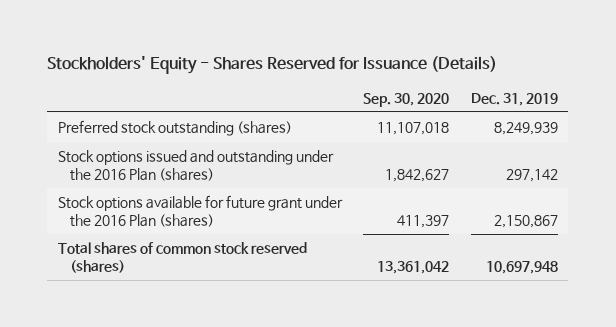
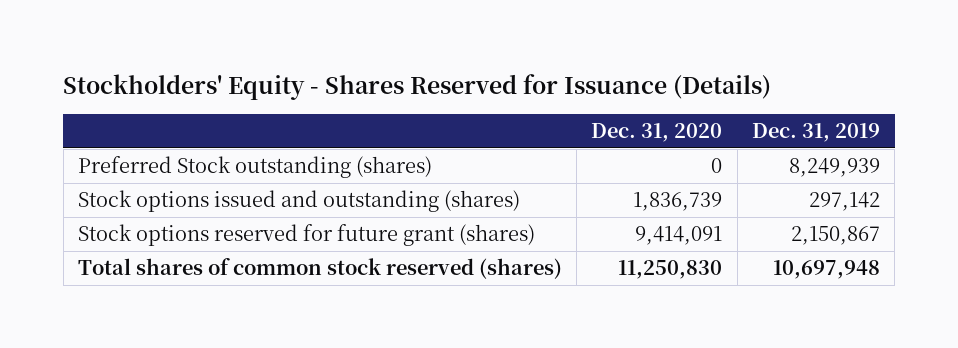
- | Sep. 30, 2020 | Dec. 31, 2019
+ | Dec. 31, 2020 | Dec. 31, 2019
- Preferred stock outstanding (shares) | 11,107,018 | 8,249,939
- Stock options issued and outstanding under the 2016 Plan (shares) | 1,842,627 | 297,142
- Stock options available for future grant under the 2016 Plan (shares) | 411,397 | 2,150,867
+ Preferred Stock outstanding (shares) | 0 | 8,249,939
+ Stock options issued and outstanding (shares) | 1,836,739 | 297,142
+ Stock options reserved for future grant (shares) | 9,414,091 | 2,150,867

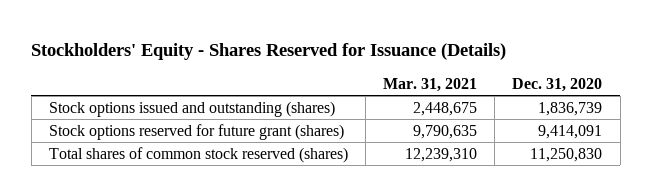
- | Dec. 31, 2020 | Dec. 31, 2019
+ | Mar. 31, 2021 | Dec. 31, 2020
- Preferred Stock outstanding (shares) | 0 | 8,249,939

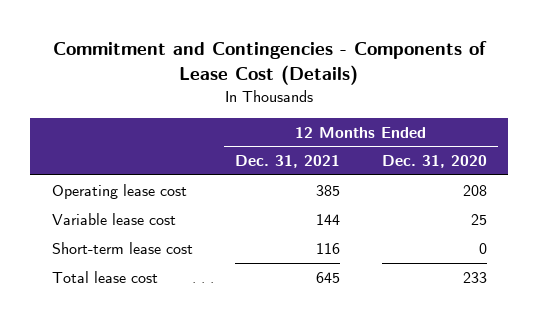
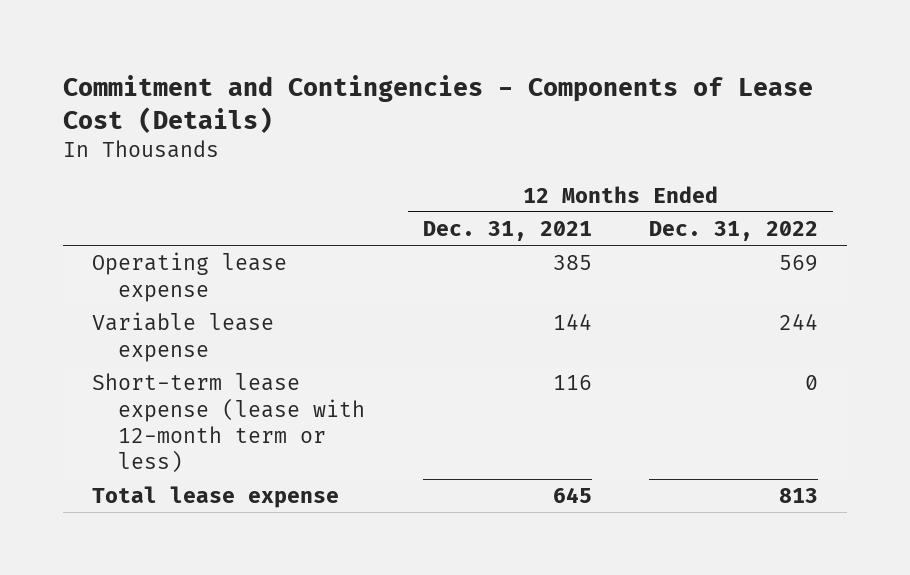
- | 12 Months Ended Dec. 31, 2021 | 12 Months Ended Dec. 31, 2020
+ | 12 Months Ended Dec. 31, 2021 | 12 Months Ended Dec. 31, 2022
- Operating lease cost | 385 | 208
- Variable lease cost | 144 | 25
- Short-term lease cost | 116 | 0
- Total lease cost | 645 | 233
+ Operating lease expense | 385 | 569
+ Variable lease expense | 144 | 244
+ Short-term lease expense (lease with 12-month term or less) | 116 | 0
+ Total lease expense | 645 | 813

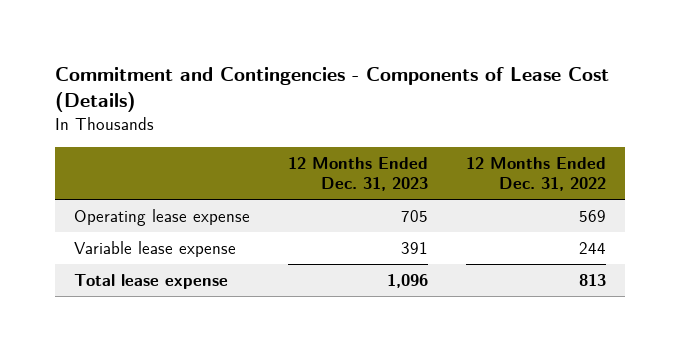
- | 12 Months Ended Dec. 31, 2021 | 12 Months Ended Dec. 31, 2022
+ | 12 Months Ended Dec. 31, 2023 | 12 Months Ended Dec. 31, 2022
- Short-term lease expense (lease with 12-month term or less) | 116 | 0

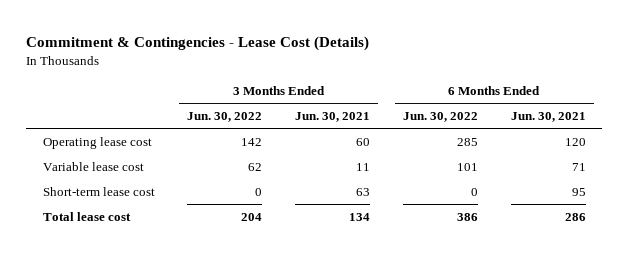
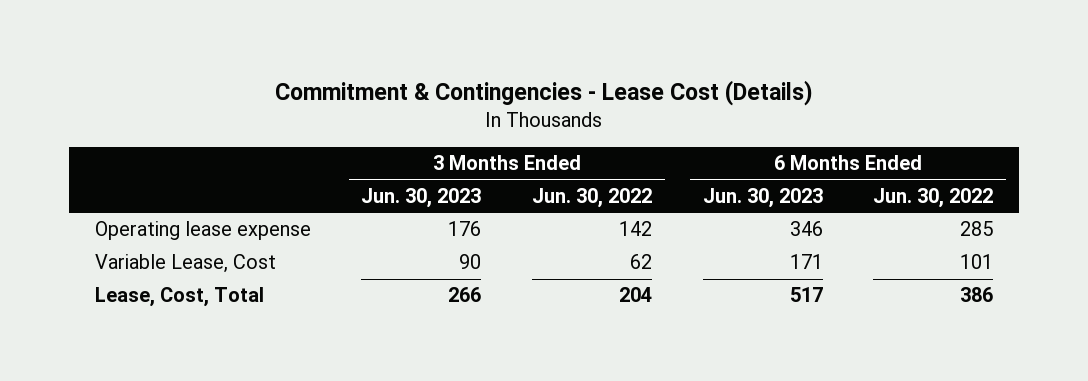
- | 3 Months Ended Jun. 30, 2022 | 3 Months Ended Jun. 30, 2021 | 6 Months Ended Jun. 30, 2022 | 6 Months Ended Jun. 30, 2021
+ | 3 Months Ended Jun. 30, 2023 | 3 Months Ended Jun. 30, 2022 | 6 Months Ended Jun. 30, 2023 | 6 Months Ended Jun. 30, 2022
- Operating lease cost | 142 | 60 | 285 | 120
- Variable lease cost | 62 | 11 | 101 | 71
- Short-term lease cost | 0 | 63 | 0 | 95
- Total lease cost | 204 | 134 | 386 | 286
+ Operating lease expense | 176 | 142 | 346 | 285
+ Variable Lease, Cost | 90 | 62 | 171 | 101
+ Lease, Cost, Total | 266 | 204 | 517 | 386

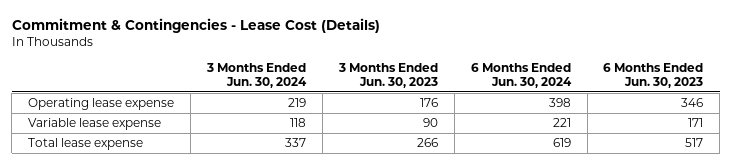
- | 3 Months Ended Jun. 30, 2023 | 3 Months Ended Jun. 30, 2022 | 6 Months Ended Jun. 30, 2023 | 6 Months Ended Jun. 30, 2022
+ | 3 Months Ended Jun. 30, 2024 | 3 Months Ended Jun. 30, 2023 | 6 Months Ended Jun. 30, 2024 | 6 Months Ended Jun. 30, 2023
- Variable Lease, Cost | 90 | 62 | 171 | 101
- Lease, Cost, Total | 266 | 204 | 517 | 386
+ Variable lease expense | 118 | 90 | 221 | 171
+ Total lease expense | 337 | 266 | 619 | 517

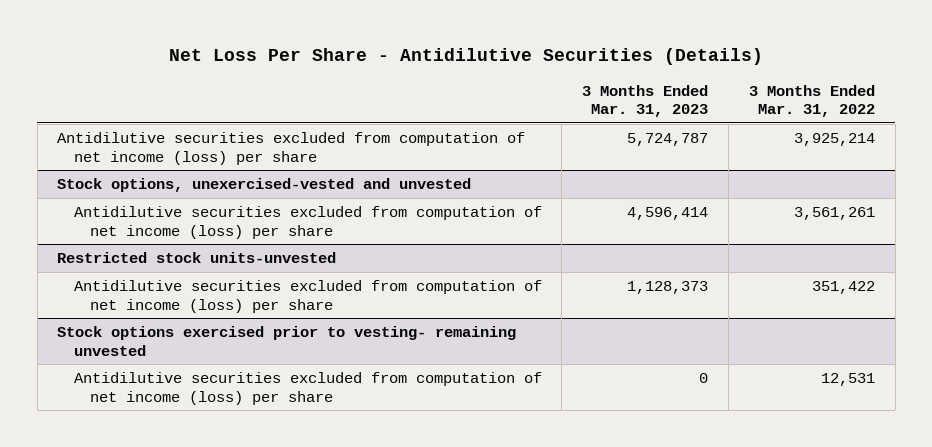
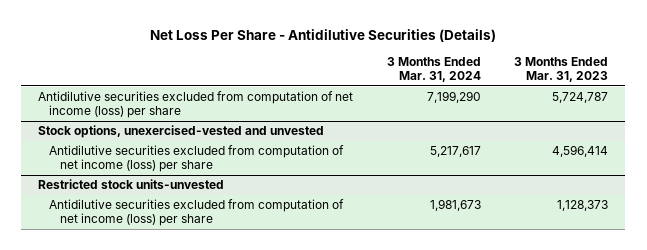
- | 3 Months Ended Mar. 31, 2023 | 3 Months Ended Mar. 31, 2022
+ | 3 Months Ended Mar. 31, 2024 | 3 Months Ended Mar. 31, 2023
- Stock options exercised prior to vesting- remaining unvested
- Antidilutive securities excluded from computation of net income (loss) per share | 0 | 12,531

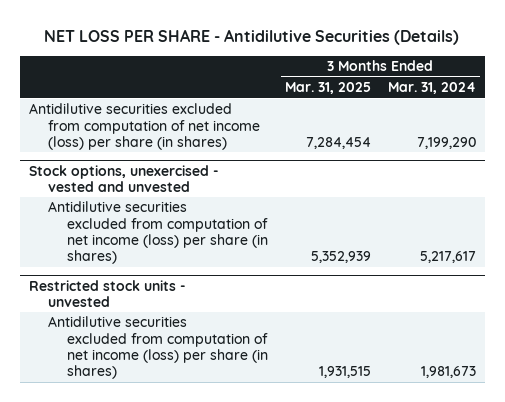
- Net Loss Per Share - Antidilutive Securities (Details)
+ NET LOSS PER SHARE - Antidilutive Securities (Details)
- | 3 Months Ended Mar. 31, 2024 | 3 Months Ended Mar. 31, 2023
+ | 3 Months Ended Mar. 31, 2025 | 3 Months Ended Mar. 31, 2024
- Antidilutive securities excluded from computation of net income (loss) per share | 7,199,290 | 5,724,787
- Stock options, unexercised-vested and unvested
- Antidilutive securities excluded from computation of net income (loss) per share | 5,217,617 | 4,596,414
- Restricted stock units-unvested
- Antidilutive securities excluded from computation of net income (loss) per share | 1,981,673 | 1,128,373
+ Antidilutive securities excluded from computation of net income (loss) per share (in shares) | 7,284,454 | 7,199,290
+ Stock options, unexercised - vested and unvested
+ Antidilutive securities excluded from computation of net income (loss) per share (in shares) | 5,352,939 | 5,217,617
+ Restricted stock units - unvested
+ Antidilutive securities excluded from computation of net income (loss) per share (in shares) | 1,931,515 | 1,981,673

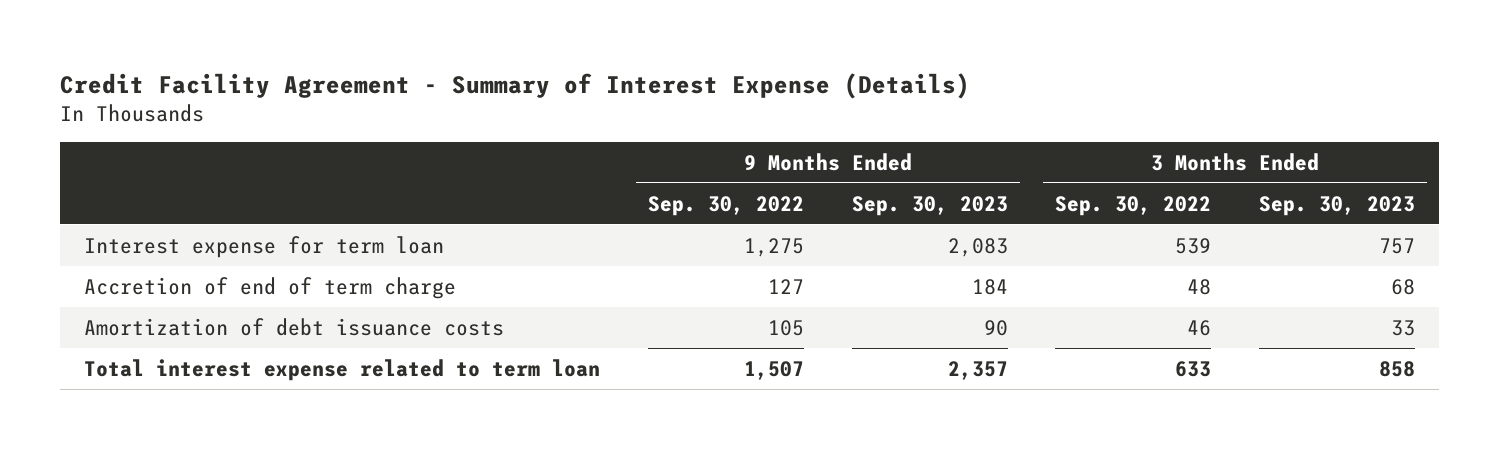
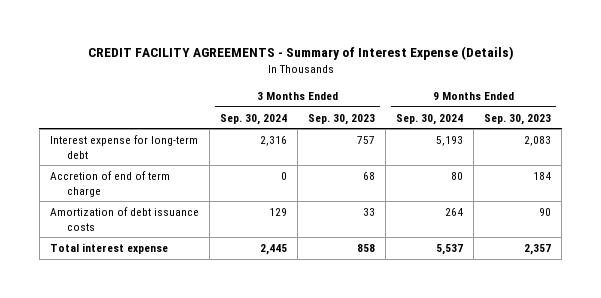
- Credit Facility Agreement - Summary of Interest Expense (Details)
+ CREDIT FACILITY AGREEMENTS - Summary of Interest Expense (Details)
- | 9 Months Ended Sep. 30, 2022 | 9 Months Ended Sep. 30, 2023 | 3 Months Ended Sep. 30, 2022 | 3 Months Ended Sep. 30, 2023
+ | 3 Months Ended Sep. 30, 2024 | 3 Months Ended Sep. 30, 2023 | 9 Months Ended Sep. 30, 2024 | 9 Months Ended Sep. 30, 2023
- Interest expense for term loan | 1,275 | 2,083 | 539 | 757
+ Interest expense for long-term debt | 2,316 | 757 | 5,193 | 2,083
- Total interest expense related to term loan | 1,507 | 2,357 | 633 | 858
+ Total interest expense | 2,445 | 858 | 5,537 | 2,357

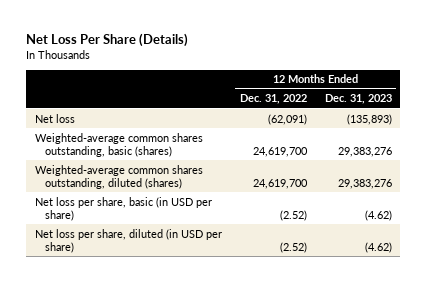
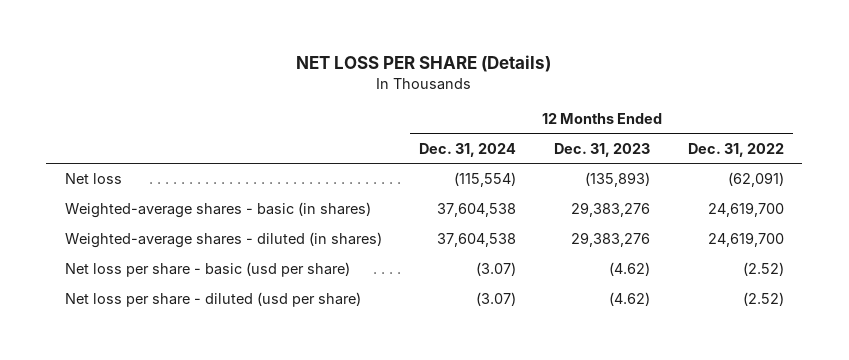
- Net Loss Per Share (Details)
+ NET LOSS PER SHARE (Details)
- | 12 Months Ended Dec. 31, 2022 | 12 Months Ended Dec. 31, 2023
+ | 12 Months Ended Dec. 31, 2024 | 12 Months Ended Dec. 31, 2023 | 12 Months Ended Dec. 31, 2022
- Weighted-average common shares outstanding, basic (shares) | 24,619,700 | 29,383,276
- Weighted-average common shares outstanding, diluted (shares) | 24,619,700 | 29,383,276
- Net loss per share, basic (in USD per share) | (2.52) | (4.62)
- Net loss per share, diluted (in USD per share) | (2.52) | (4.62)
+ Weighted-average shares - basic (in shares) | 37,604,538 | 29,383,276 | 24,619,700
+ Weighted-average shares - diluted (in shares) | 37,604,538 | 29,383,276 | 24,619,700
+ Net loss per share - basic (usd per share) | (3.07) | (4.62) | (2.52)
+ Net loss per share - diluted (usd per share) | (3.07) | (4.62) | (2.52)

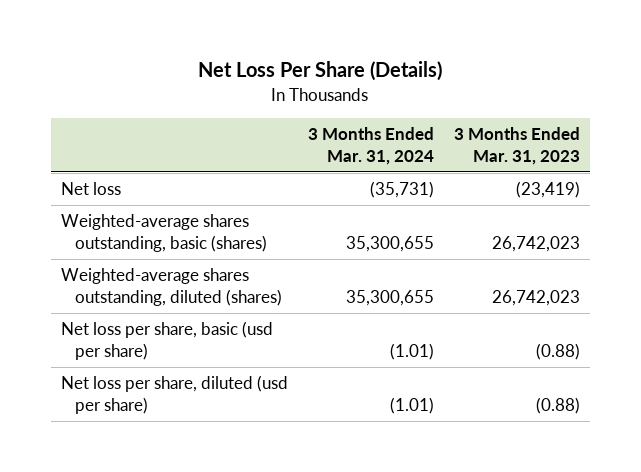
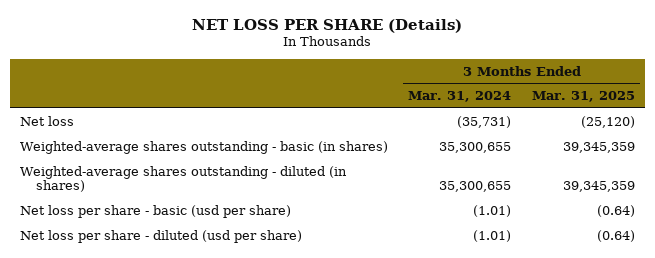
- Net Loss Per Share (Details)
+ NET LOSS PER SHARE (Details)
- | 3 Months Ended Mar. 31, 2024 | 3 Months Ended Mar. 31, 2023
+ | 3 Months Ended Mar. 31, 2024 | 3 Months Ended Mar. 31, 2025
- Weighted-average shares outstanding, basic (shares) | 35,300,655 | 26,742,023
- Weighted-average shares outstanding, diluted (shares) | 35,300,655 | 26,742,023
- Net loss per share, basic (usd per share) | (1.01) | (0.88)
- Net loss per share, diluted (usd per share) | (1.01) | (0.88)
+ Weighted-average shares outstanding - basic (in shares) | 35,300,655 | 39,345,359
+ Weighted-average shares outstanding - diluted (in shares) | 35,300,655 | 39,345,359
+ Net loss per share - basic (usd per share) | (1.01) | (0.64)
+ Net loss per share - diluted (usd per share) | (1.01) | (0.64)

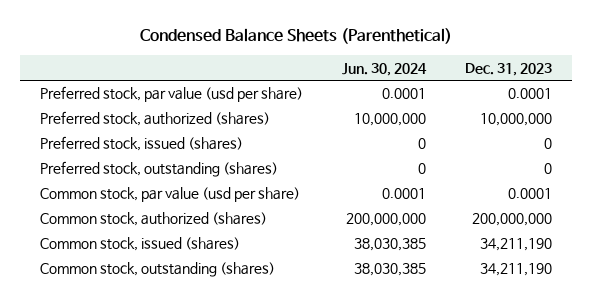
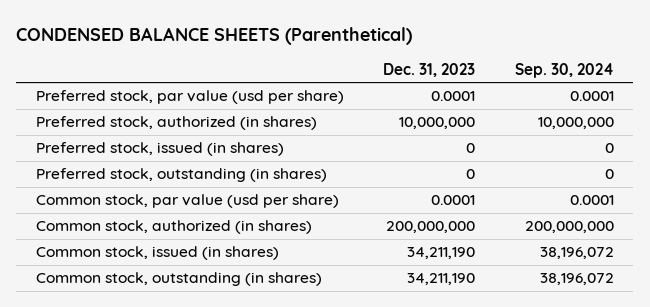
- Condensed Balance Sheets (Parenthetical)
+ CONDENSED BALANCE SHEETS (Parenthetical)
- | Jun. 30, 2024 | Dec. 31, 2023
+ | Dec. 31, 2023 | Sep. 30, 2024
- Preferred stock, authorized (shares) | 10,000,000 | 10,000,000
- Preferred stock, issued (shares) | 0 | 0
- Preferred stock, outstanding (shares) | 0 | 0
+ Preferred stock, authorized (in shares) | 10,000,000 | 10,000,000
+ Preferred stock, issued (in shares) | 0 | 0
+ Preferred stock, outstanding (in shares) | 0 | 0
- Common stock, authorized (shares) | 200,000,000 | 200,000,000
- Common stock, issued (shares) | 38,030,385 | 34,211,190
- Common stock, outstanding (shares) | 38,030,385 | 34,211,190
+ Common stock, authorized (in shares) | 200,000,000 | 200,000,000
+ Common stock, issued (in shares) | 34,211,190 | 38,196,072
+ Common stock, outstanding (in shares) | 34,211,190 | 38,196,072

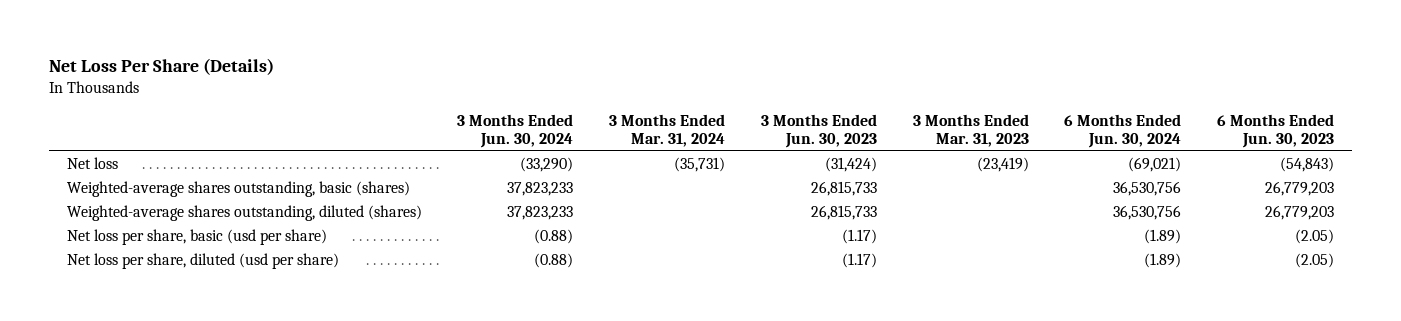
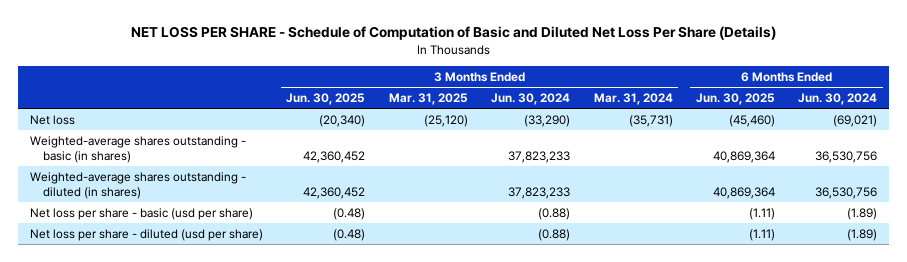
- Net Loss Per Share (Details)
+ NET LOSS PER SHARE - Schedule of Computation of Basic and Diluted Net Loss Per Share (Details)
- | 3 Months Ended Jun. 30, 2024 | 3 Months Ended Mar. 31, 2024 | 3 Months Ended Jun. 30, 2023 | 3 Months Ended Mar. 31, 2023 | 6 Months Ended Jun. 30, 2024 | 6 Months Ended Jun. 30, 2023
+ | 3 Months Ended Jun. 30, 2025 | 3 Months Ended Mar. 31, 2025 | 3 Months Ended Jun. 30, 2024 | 3 Months Ended Mar. 31, 2024 | 6 Months Ended Jun. 30, 2025 | 6 Months Ended Jun. 30, 2024
- Weighted-average shares outstanding, basic (shares) | 37,823,233 | | 26,815,733 | | 36,530,756 | 26,779,203
- Weighted-average shares outstanding, diluted (shares) | 37,823,233 | | 26,815,733 | | 36,530,756 | 26,779,203
- Net loss per share, basic (usd per share) | (0.88) | | (1.17) | | (1.89) | (2.05)
- Net loss per share, diluted (usd per share) | (0.88) | | (1.17) | | (1.89) | (2.05)
+ Weighted-average shares outstanding - basic (in shares) | 42,360,452 | | 37,823,233 | | 40,869,364 | 36,530,756
+ Weighted-average shares outstanding - diluted (in shares) | 42,360,452 | | 37,823,233 | | 40,869,364 | 36,530,756
+ Net loss per share - basic (usd per share) | (0.48) | | (0.88) | | (1.11) | (1.89)
+ Net loss per share - diluted (usd per share) | (0.48) | | (0.88) | | (1.11) | (1.89)

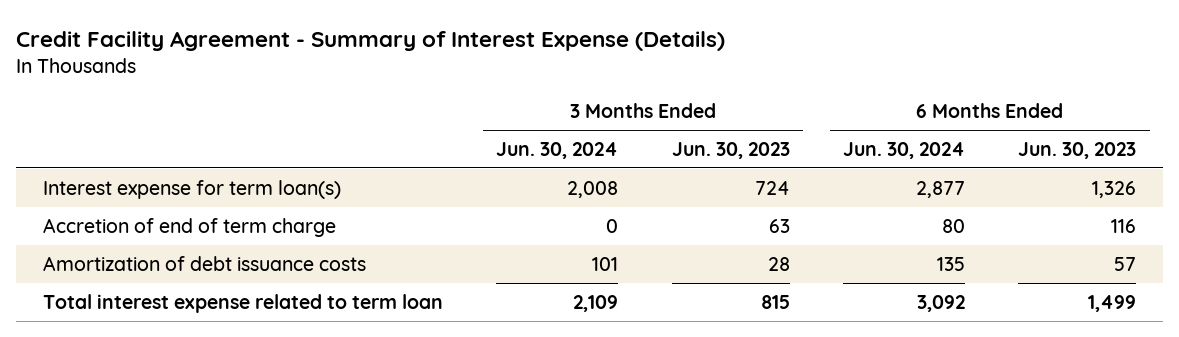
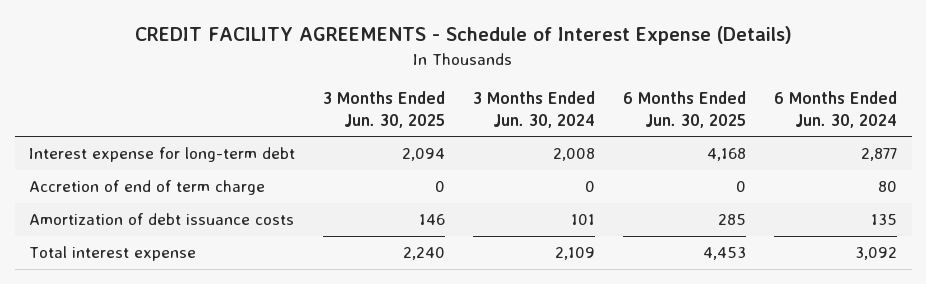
- Credit Facility Agreement - Summary of Interest Expense (Details)
+ CREDIT FACILITY AGREEMENTS - Schedule of Interest Expense (Details)
- | 3 Months Ended Jun. 30, 2024 | 3 Months Ended Jun. 30, 2023 | 6 Months Ended Jun. 30, 2024 | 6 Months Ended Jun. 30, 2023
+ | 3 Months Ended Jun. 30, 2025 | 3 Months Ended Jun. 30, 2024 | 6 Months Ended Jun. 30, 2025 | 6 Months Ended Jun. 30, 2024
- Interest expense for term loan(s) | 2,008 | 724 | 2,877 | 1,326
+ Interest expense for long-term debt | 2,094 | 2,008 | 4,168 | 2,877
- Total interest expense related to term loan | 2,109 | 815 | 3,092 | 1,499
+ Total interest expense | 2,240 | 2,109 | 4,453 | 3,092

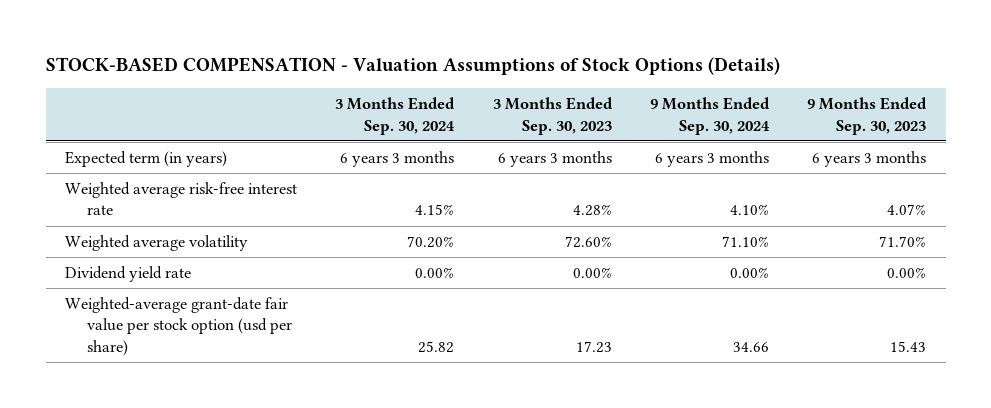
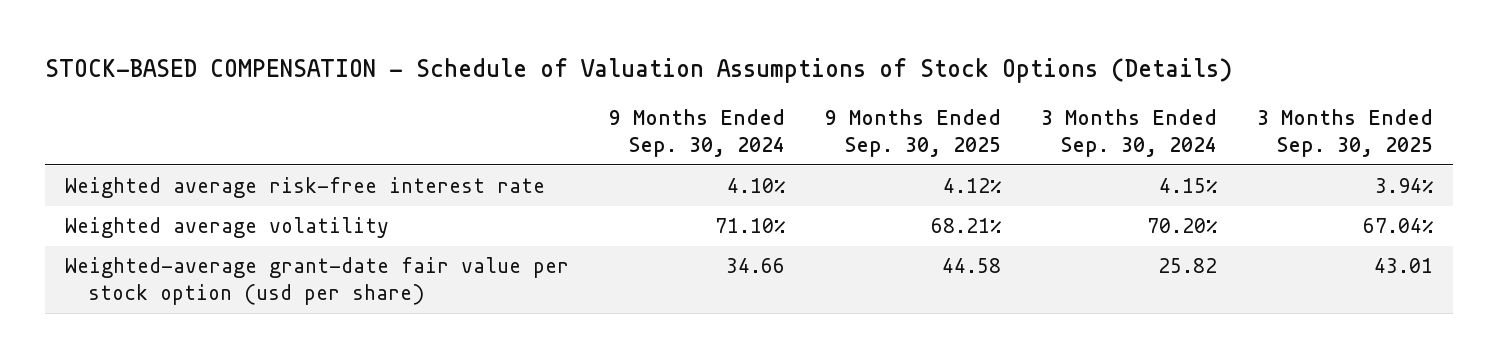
- STOCK-BASED COMPENSATION - Valuation Assumptions of Stock Options (Details)
+ STOCK-BASED COMPENSATION - Schedule of Valuation Assumptions of Stock Options (Details)
- | 3 Months Ended Sep. 30, 2024 | 3 Months Ended Sep. 30, 2023 | 9 Months Ended Sep. 30, 2024 | 9 Months Ended Sep. 30, 2023
+ | 9 Months Ended Sep. 30, 2024 | 9 Months Ended Sep. 30, 2025 | 3 Months Ended Sep. 30, 2024 | 3 Months Ended Sep. 30, 2025
- Expected term (in years) | 6 years 3 months | 6 years 3 months | 6 years 3 months | 6 years 3 months
- Dividend yield rate | 0.00% | 0.00% | 0.00% | 0.00%

